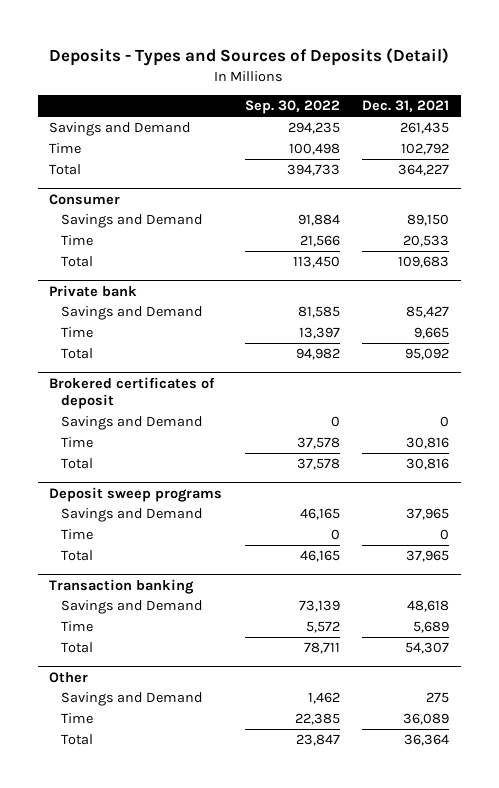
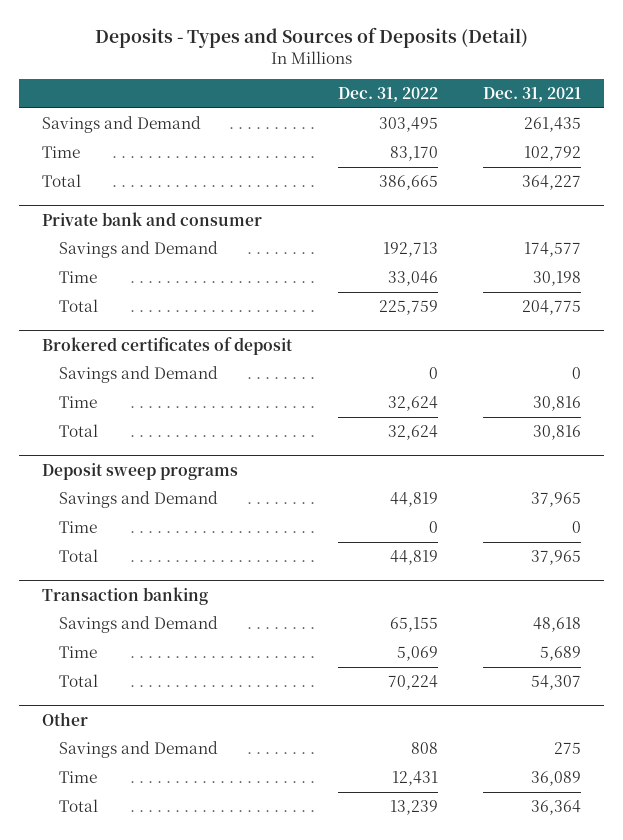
- | Sep. 30, 2022 | Dec. 31, 2021
+ | Dec. 31, 2022 | Dec. 31, 2021
- Consumer
- Savings and Demand | 91,884 | 89,150
- Time | 21,566 | 20,533
- Total | 113,450 | 109,683
- Private bank
- Savings and Demand | 81,585 | 85,427
- Time | 13,397 | 9,665
- Total | 94,982 | 95,092
+ Private bank and consumer
+ Savings and Demand | 192,713 | 174,577
+ Time | 33,046 | 30,198
+ Total | 225,759 | 204,775

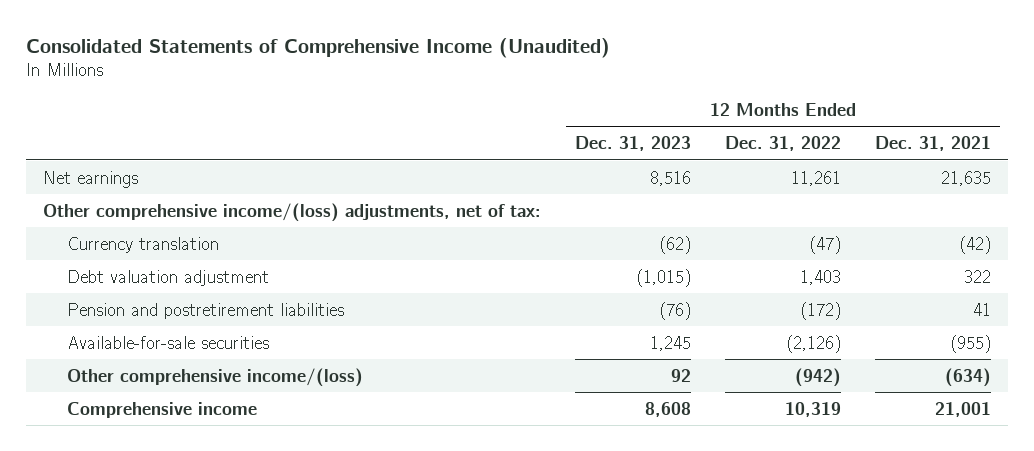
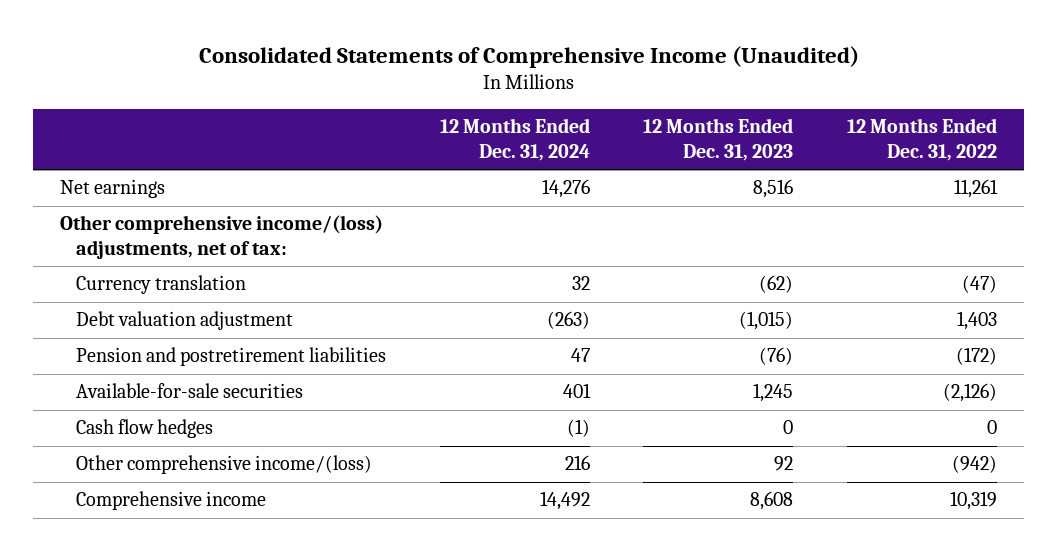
- | 12 Months Ended Dec. 31, 2023 | 12 Months Ended Dec. 31, 2022 | 12 Months Ended Dec. 31, 2021
+ | 12 Months Ended Dec. 31, 2024 | 12 Months Ended Dec. 31, 2023 | 12 Months Ended Dec. 31, 2022
+ Cash flow hedges | (1) | 0 | 0

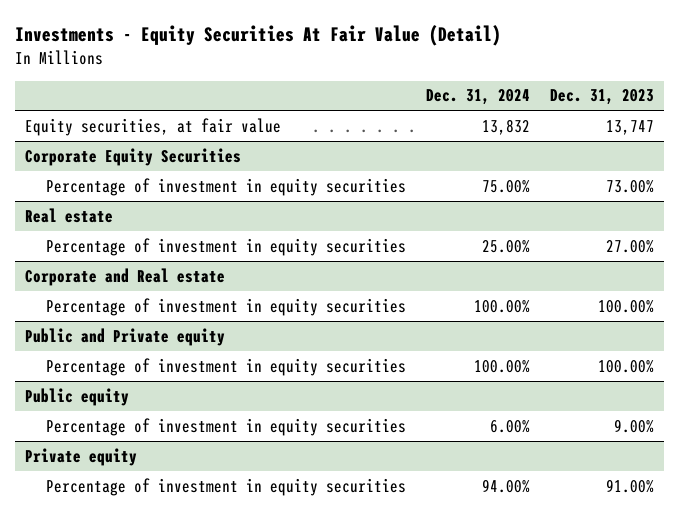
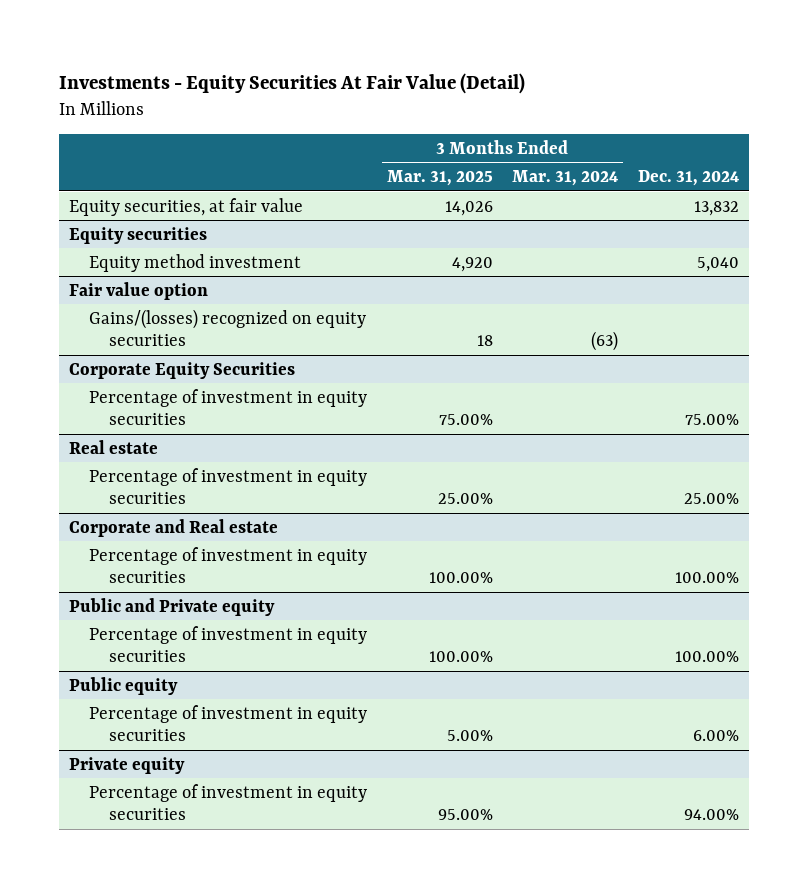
- | Dec. 31, 2024 | Dec. 31, 2023
+ | 3 Months Ended Mar. 31, 2025 | 3 Months Ended Mar. 31, 2024 | Dec. 31, 2024
+ Equity securities
+ Equity method investment | 4,920 | | 5,040
+ Fair value option
+ Gains/(losses) recognized on equity securities | 18 | (63) |

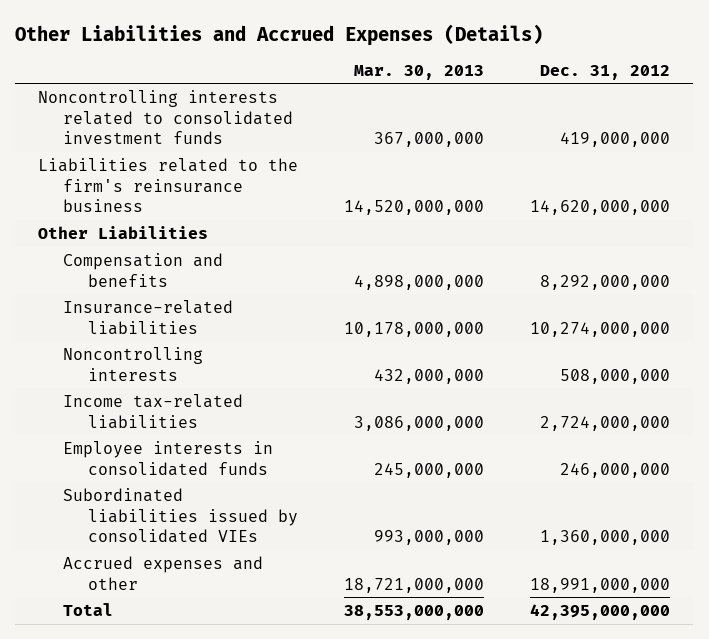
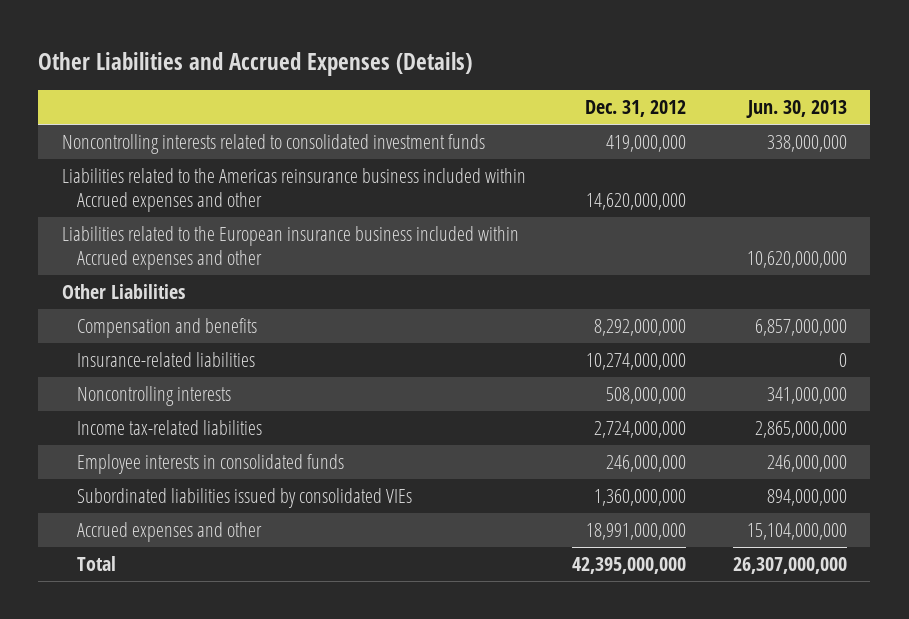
- | Mar. 30, 2013 | Dec. 31, 2012
+ | Dec. 31, 2012 | Jun. 30, 2013
- Liabilities related to the firm's reinsurance business | 14,520,000,000 | 14,620,000,000
+ Liabilities related to the Americas reinsurance business included within Accrued expenses and other | 14,620,000,000 |
+ Liabilities related to the European insurance business included within Accrued expenses and other | | 10,620,000,000

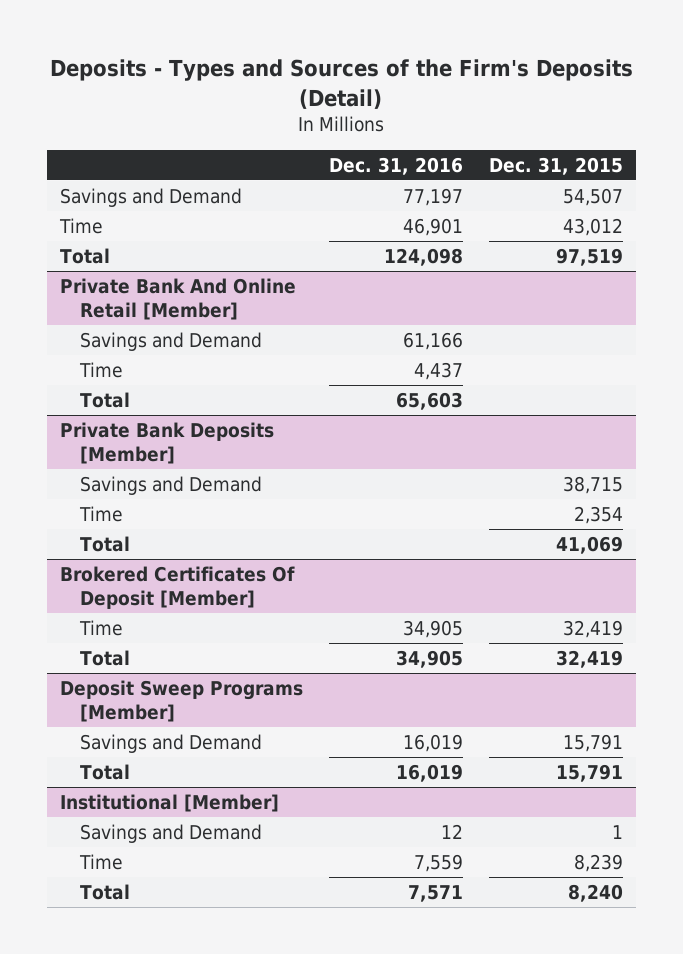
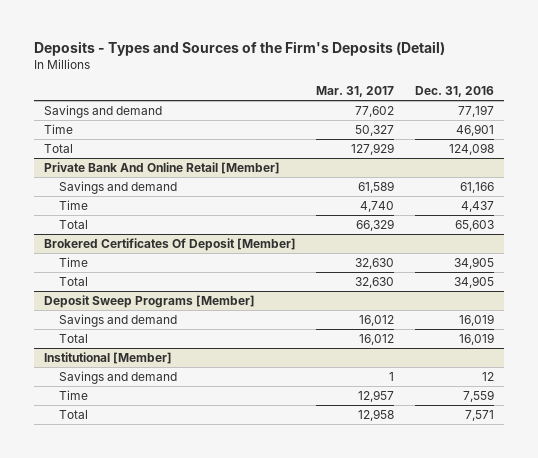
- | Dec. 31, 2016 | Dec. 31, 2015
+ | Mar. 31, 2017 | Dec. 31, 2016
- Savings and Demand | 77,197 | 54,507
+ Savings and demand | 77,602 | 77,197
@ Private Bank And Online Retail [Member]
- Savings and Demand | 61,166 |
+ Savings and demand | 61,589 | 61,166
- Private Bank Deposits [Member]
- Savings and Demand | | 38,715
- Time | | 2,354
- Total | | 41,069
@ Deposit Sweep Programs [Member]
- Savings and Demand | 16,019 | 15,791
+ Savings and demand | 16,012 | 16,019
@ Institutional [Member]
- Savings and Demand | 12 | 1
+ Savings and demand | 1 | 12

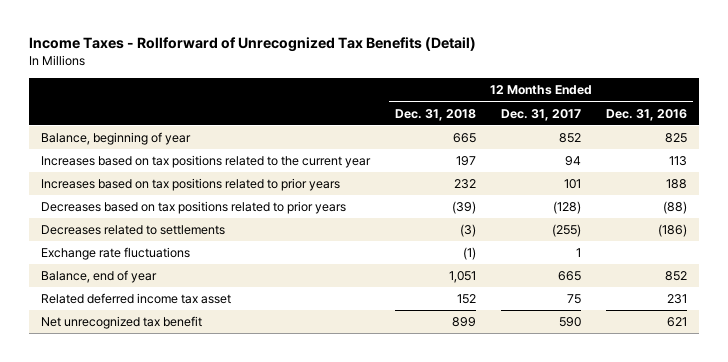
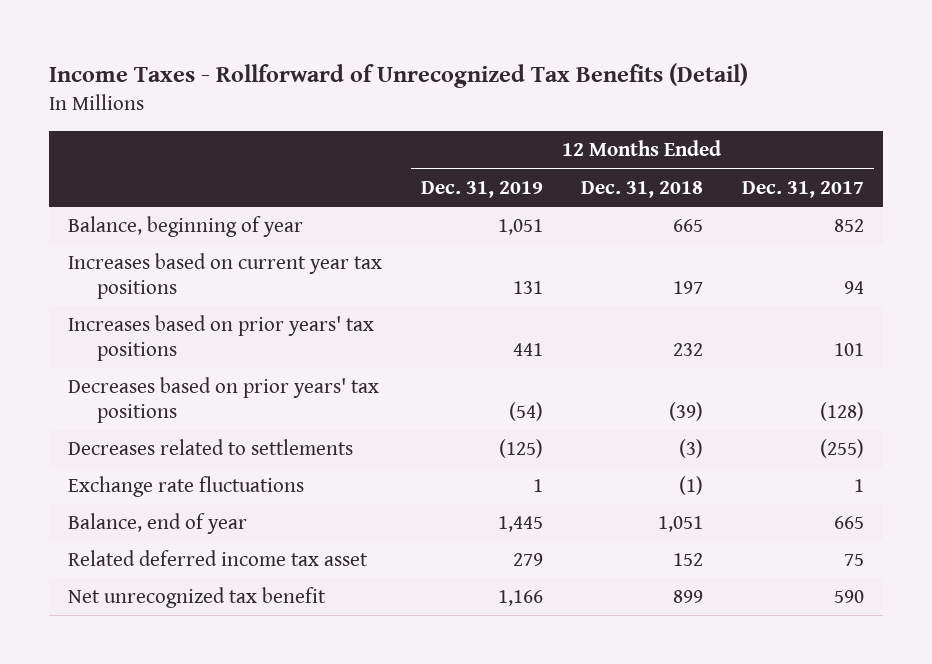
- | 12 Months Ended Dec. 31, 2018 | 12 Months Ended Dec. 31, 2017 | 12 Months Ended Dec. 31, 2016
+ | 12 Months Ended Dec. 31, 2019 | 12 Months Ended Dec. 31, 2018 | 12 Months Ended Dec. 31, 2017
- Increases based on tax positions related to the current year | 197 | 94 | 113
- Increases based on tax positions related to prior years | 232 | 101 | 188
- Decreases based on tax positions related to prior years | (39) | (128) | (88)
+ Increases based on current year tax positions | 131 | 197 | 94
+ Increases based on prior years' tax positions | 441 | 232 | 101
+ Decreases based on prior years' tax positions | (54) | (39) | (128)

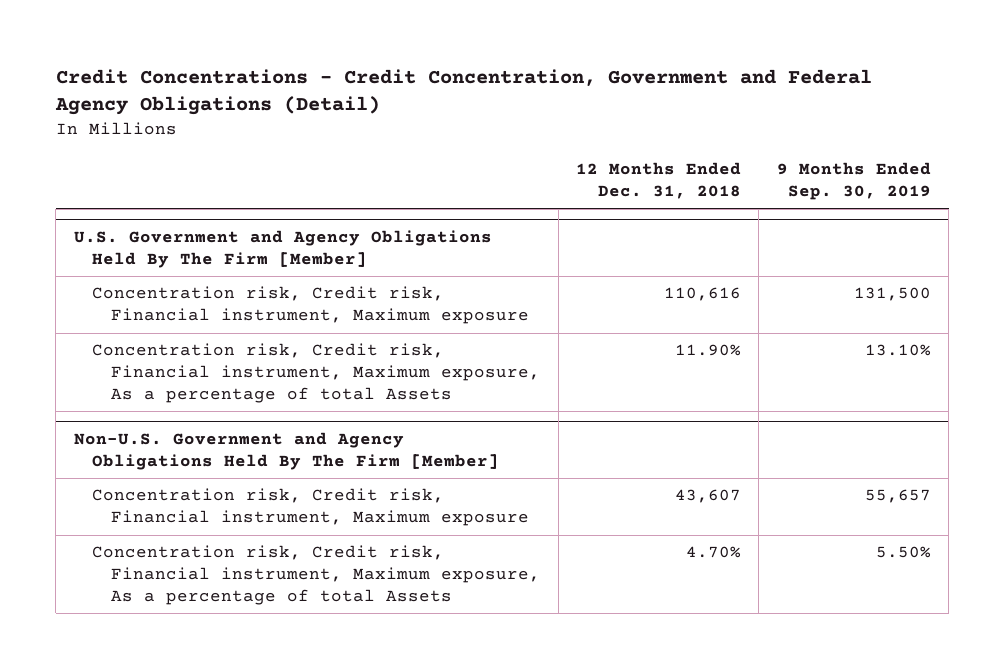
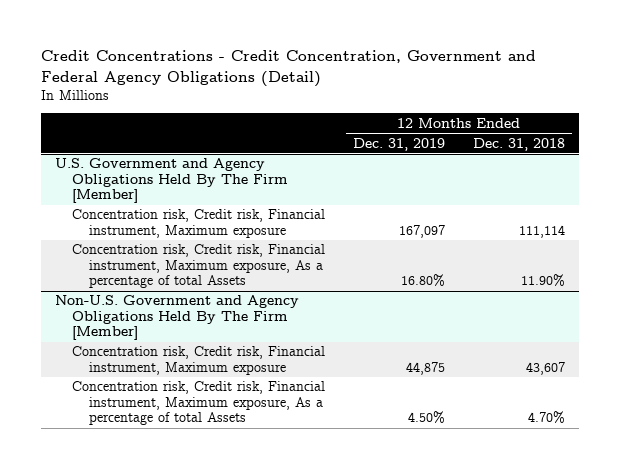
- | 12 Months Ended Dec. 31, 2018 | 9 Months Ended Sep. 30, 2019
+ | 12 Months Ended Dec. 31, 2019 | 12 Months Ended Dec. 31, 2018
@ U.S. Government and Agency Obligations Held By The Firm [Member]
- Concentration risk, Credit risk, Financial instrument, Maximum exposure | 110,616 | 131,500
+ Concentration risk, Credit risk, Financial instrument, Maximum exposure | 167,097 | 111,114

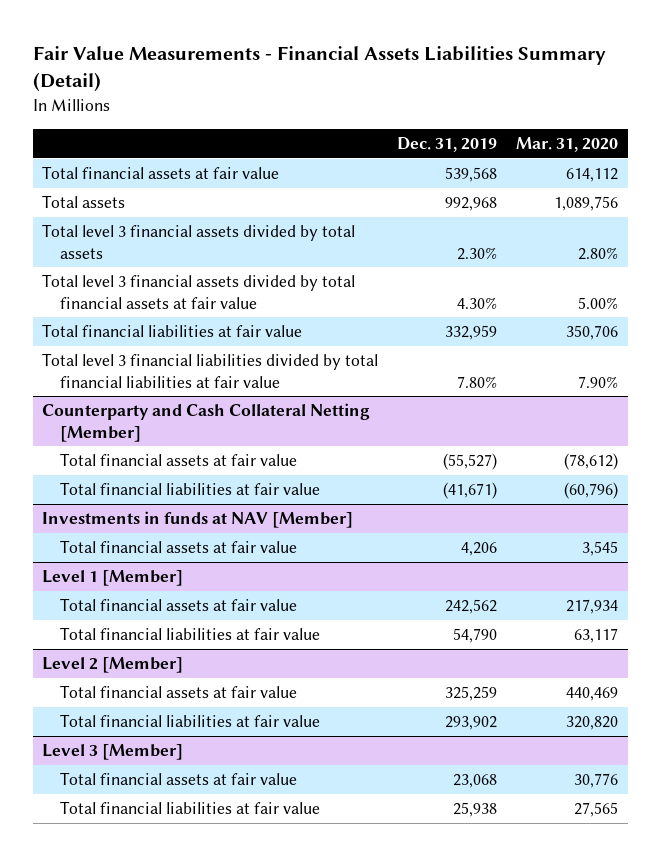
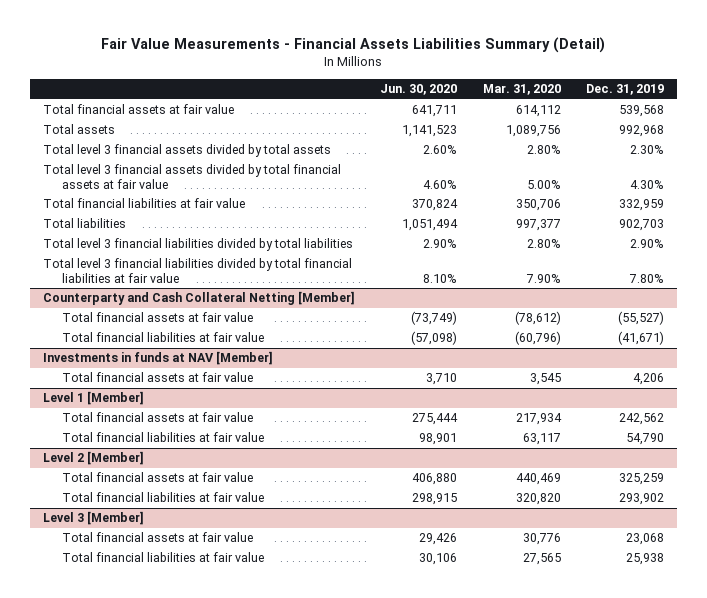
- | Dec. 31, 2019 | Mar. 31, 2020
+ | Jun. 30, 2020 | Mar. 31, 2020 | Dec. 31, 2019
+ Total liabilities | 1,051,494 | 997,377 | 902,703
+ Total level 3 financial liabilities divided by total liabilities | 2.90% | 2.80% | 2.90%

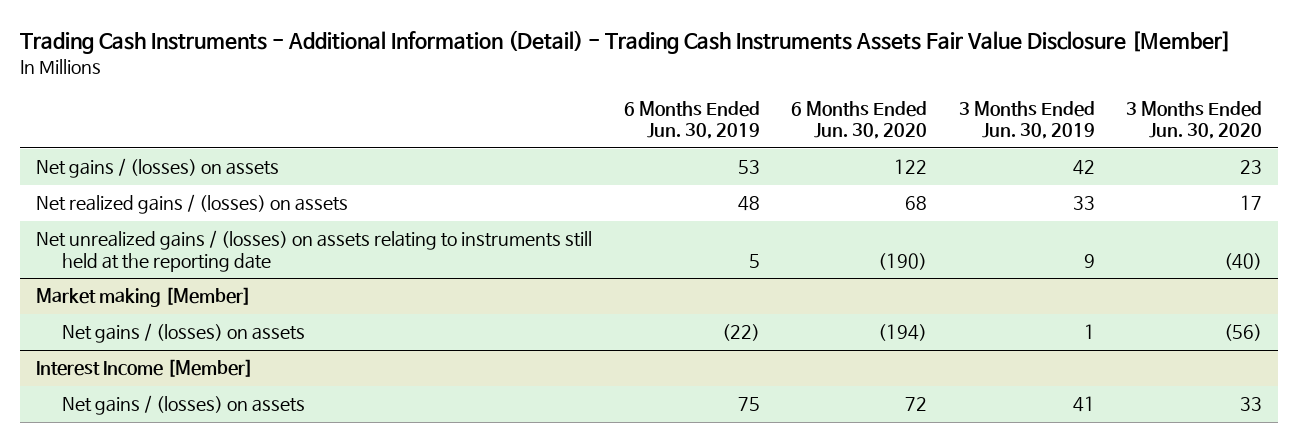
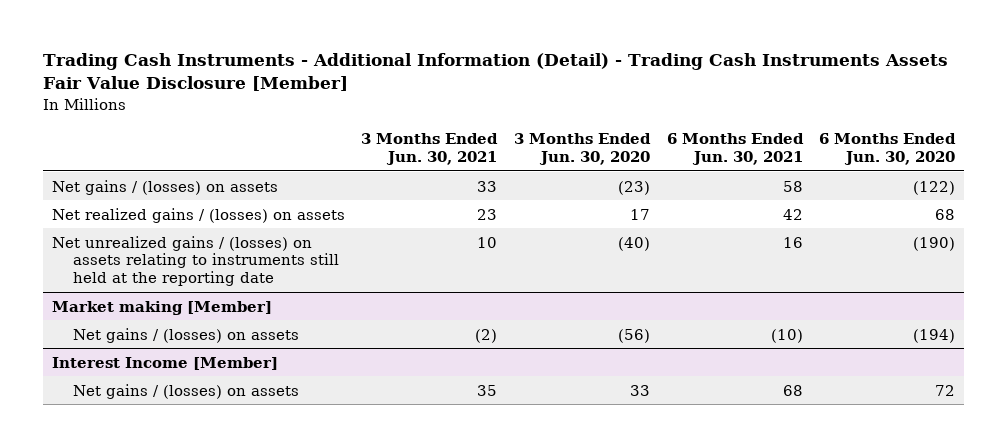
- | 6 Months Ended Jun. 30, 2019 | 6 Months Ended Jun. 30, 2020 | 3 Months Ended Jun. 30, 2019 | 3 Months Ended Jun. 30, 2020
+ | 3 Months Ended Jun. 30, 2021 | 3 Months Ended Jun. 30, 2020 | 6 Months Ended Jun. 30, 2021 | 6 Months Ended Jun. 30, 2020
- Net gains / (losses) on assets | 53 | 122 | 42 | 23
+ Net gains / (losses) on assets | 33 | (23) | 58 | (122)

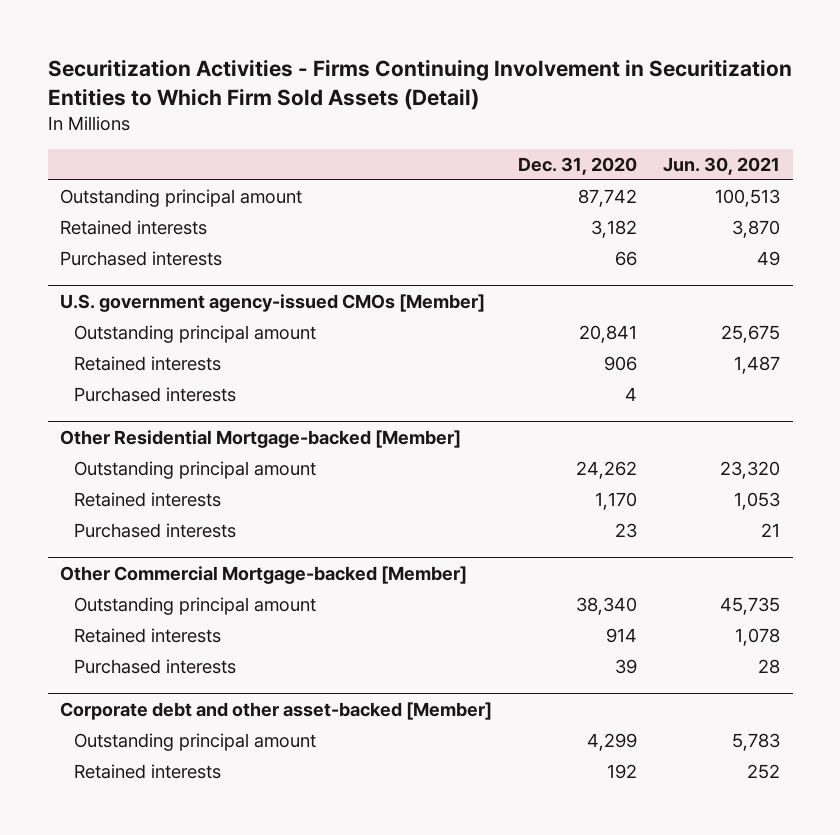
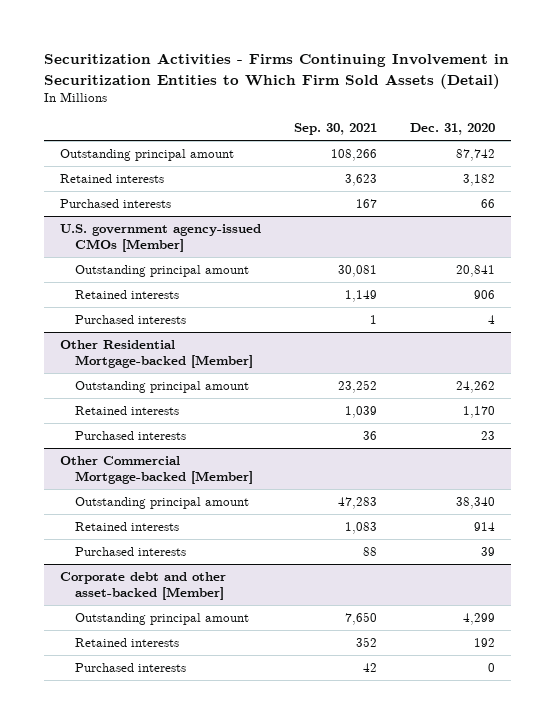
- | Dec. 31, 2020 | Jun. 30, 2021
+ | Sep. 30, 2021 | Dec. 31, 2020
@ Corporate debt and other asset-backed [Member]
+ Purchased interests | 42 | 0

